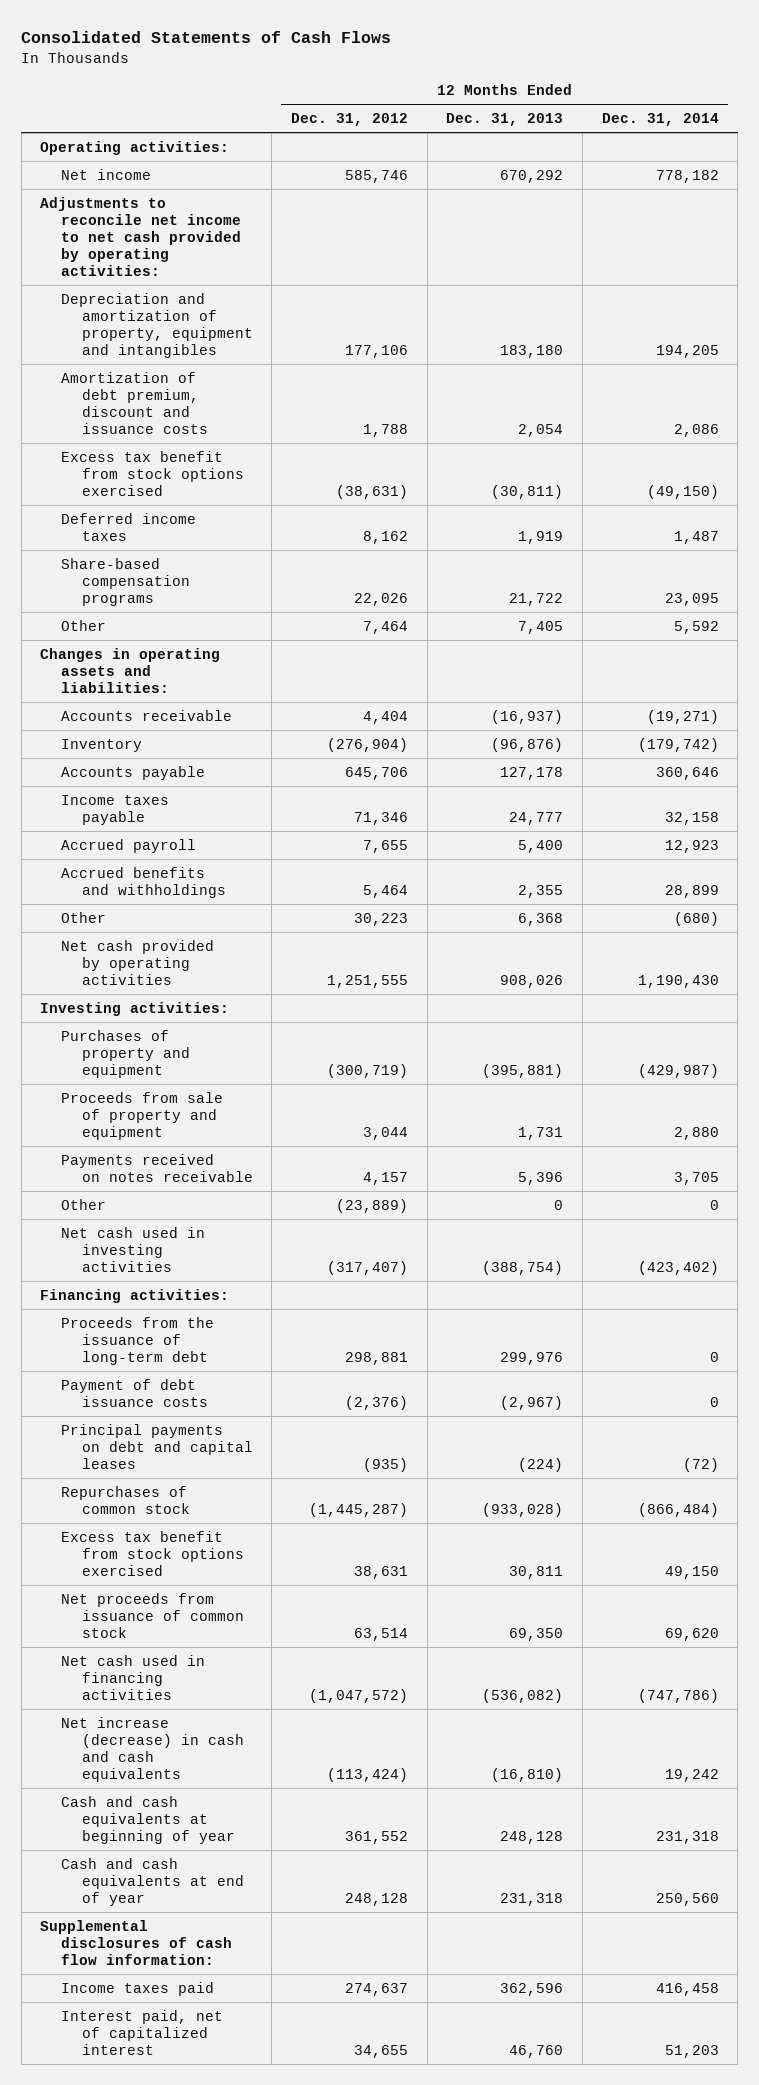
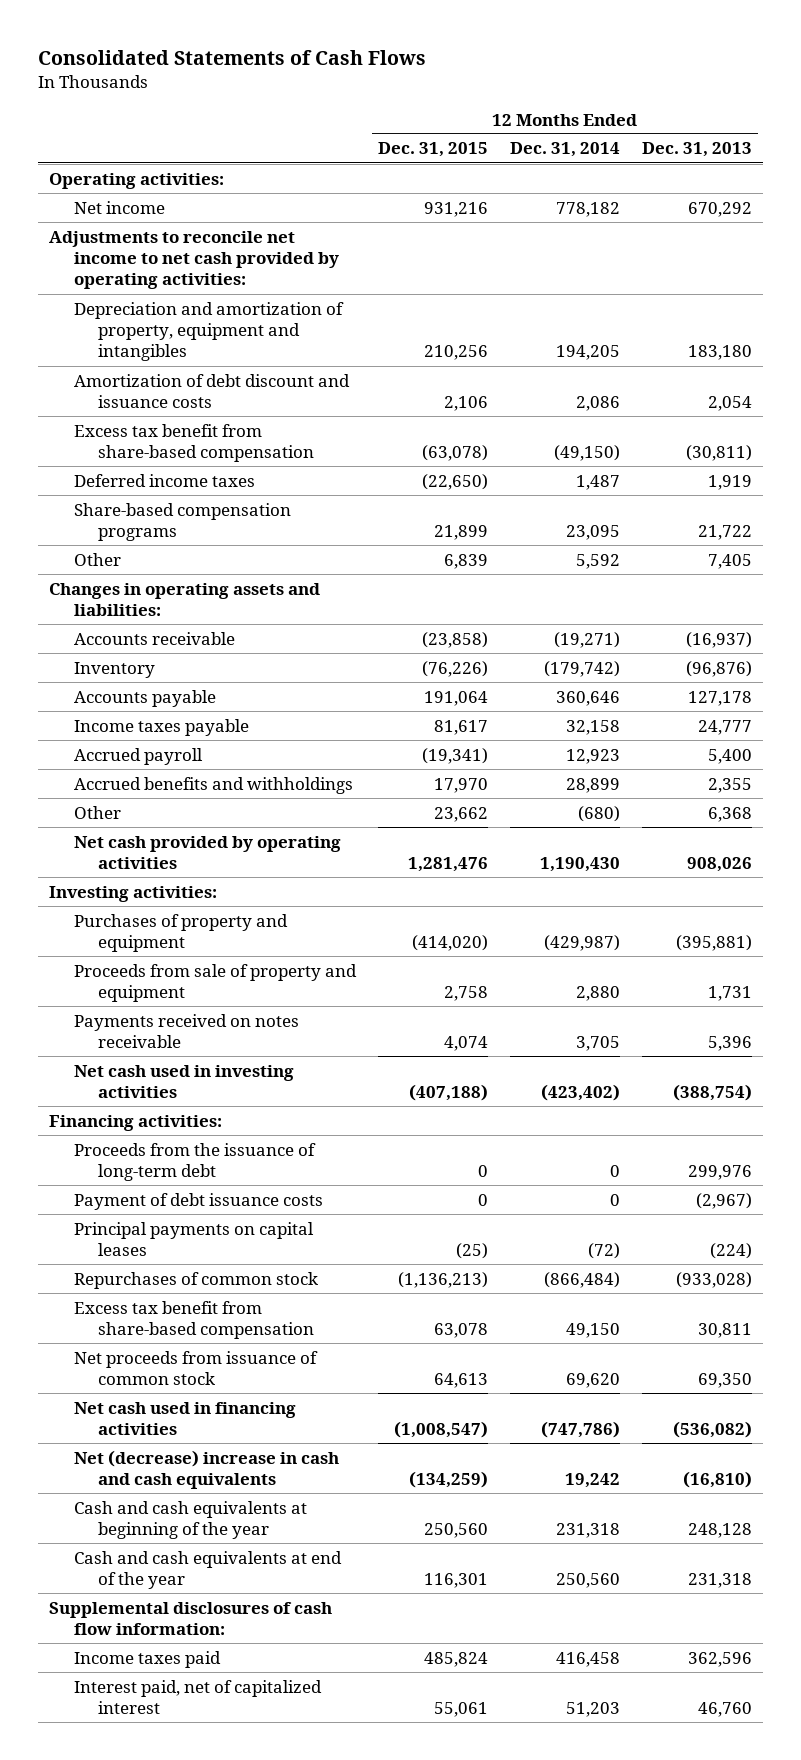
- | 12 Months Ended Dec. 31, 2012 | 12 Months Ended Dec. 31, 2013 | 12 Months Ended Dec. 31, 2014
+ | 12 Months Ended Dec. 31, 2015 | 12 Months Ended Dec. 31, 2014 | 12 Months Ended Dec. 31, 2013
- Amortization of debt premium, discount and issuance costs | 1,788 | 2,054 | 2,086
- Excess tax benefit from stock options exercised | (38,631) | (30,811) | (49,150)
+ Amortization of debt discount and issuance costs | 2,106 | 2,086 | 2,054
+ Excess tax benefit from share-based compensation | (63,078) | (49,150) | (30,811)
- Other | (23,889) | 0 | 0
- Principal payments on debt and capital leases | (935) | (224) | (72)
+ Principal payments on capital leases | (25) | (72) | (224)
- Excess tax benefit from stock options exercised | 38,631 | 30,811 | 49,150
+ Excess tax benefit from share-based compensation | 63,078 | 49,150 | 30,811
- Net increase (decrease) in cash and cash equivalents | (113,424) | (16,810) | 19,242
- Cash and cash equivalents at beginning of year | 361,552 | 248,128 | 231,318
- Cash and cash equivalents at end of year | 248,128 | 231,318 | 250,560
+ Net (decrease) increase in cash and cash equivalents | (134,259) | 19,242 | (16,810)
+ Cash and cash equivalents at beginning of the year | 250,560 | 231,318 | 248,128
+ Cash and cash equivalents at end of the year | 116,301 | 250,560 | 231,318

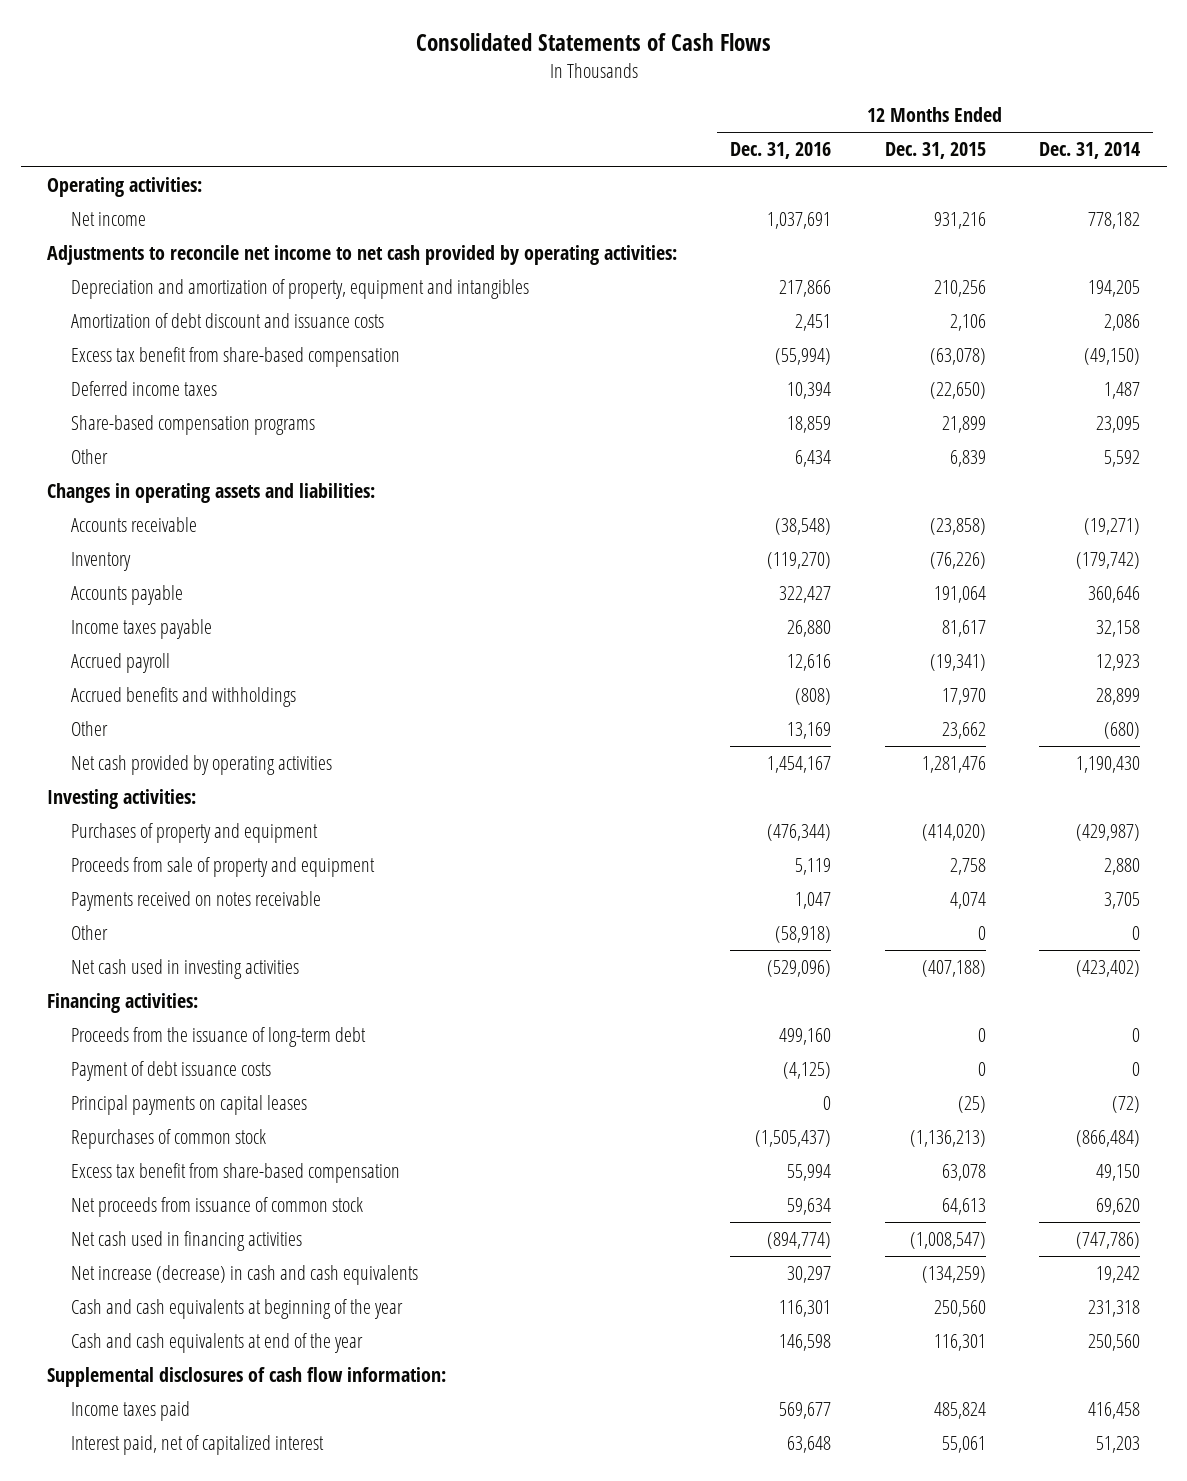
- | 12 Months Ended Dec. 31, 2015 | 12 Months Ended Dec. 31, 2014 | 12 Months Ended Dec. 31, 2013
+ | 12 Months Ended Dec. 31, 2016 | 12 Months Ended Dec. 31, 2015 | 12 Months Ended Dec. 31, 2014
+ Other | (58,918) | 0 | 0
- Net (decrease) increase in cash and cash equivalents | (134,259) | 19,242 | (16,810)
+ Net increase (decrease) in cash and cash equivalents | 30,297 | (134,259) | 19,242

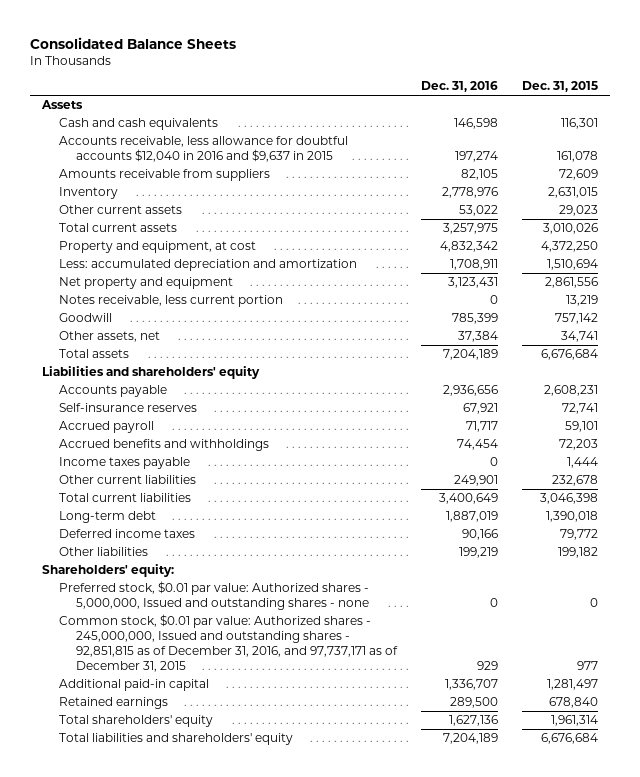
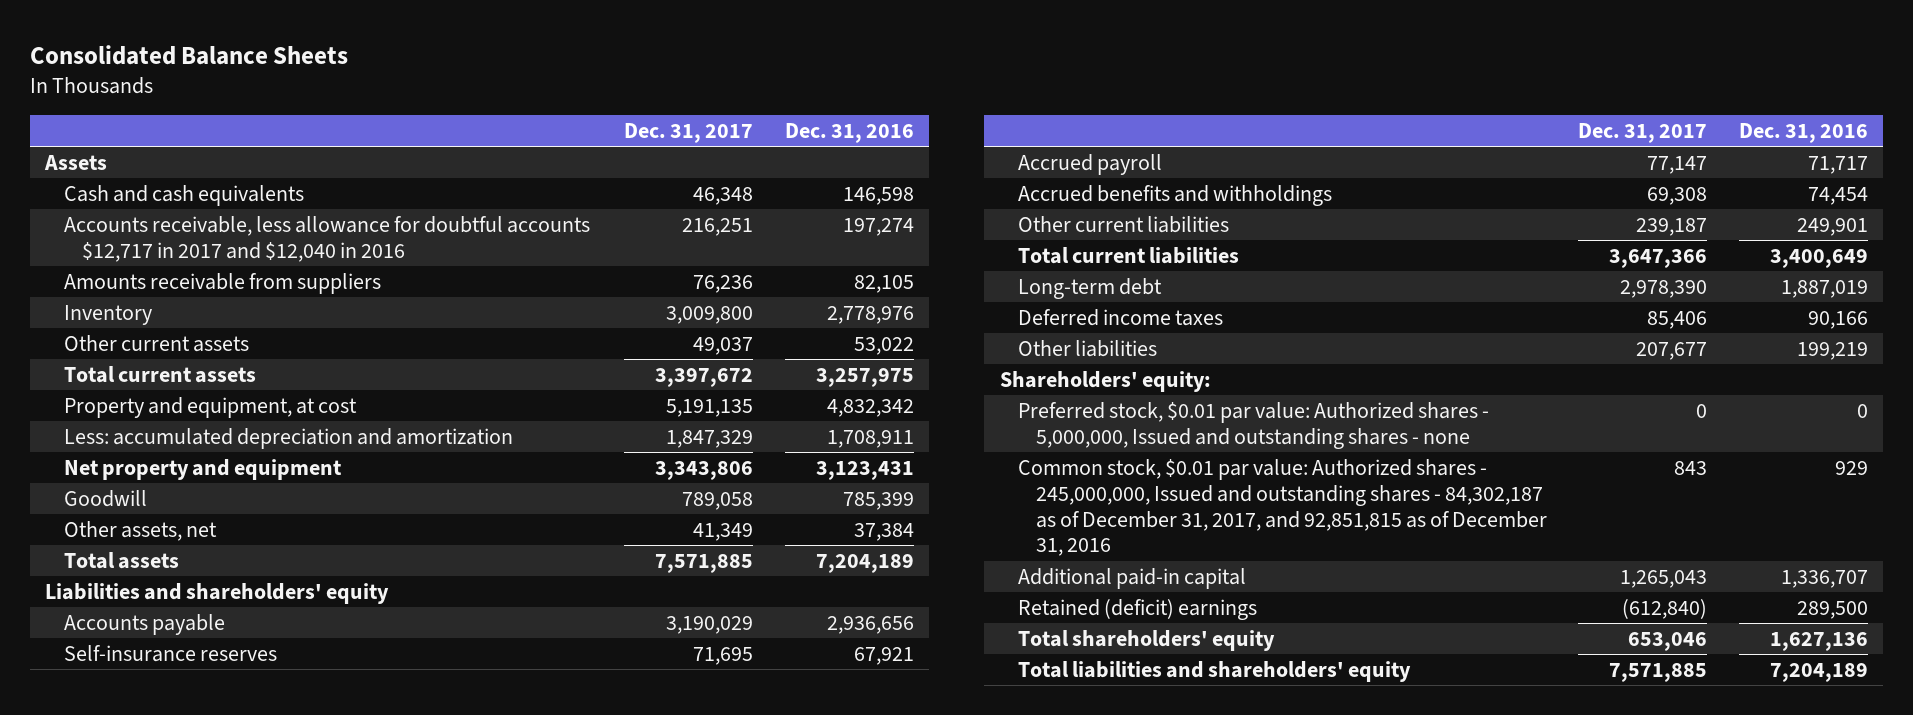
- | Dec. 31, 2016 | Dec. 31, 2015
+ | Dec. 31, 2017 | Dec. 31, 2016
- Accounts receivable, less allowance for doubtful accounts $12,040 in 2016 and $9,637 in 2015 | 197,274 | 161,078
+ Accounts receivable, less allowance for doubtful accounts $12,717 in 2017 and $12,040 in 2016 | 216,251 | 197,274
- Notes receivable, less current portion | 0 | 13,219
- Income taxes payable | 0 | 1,444
- Common stock, $0.01 par value: Authorized shares - 245,000,000, Issued and outstanding shares - 92,851,815 as of December 31, 2016, and 97,737,171 as of December 31, 2015 | 929 | 977
+ Common stock, $0.01 par value: Authorized shares - 245,000,000, Issued and outstanding shares - 84,302,187 as of December 31, 2017, and 92,851,815 as of December 31, 2016 | 843 | 929
- Retained earnings | 289,500 | 678,840
+ Retained (deficit) earnings | (612,840) | 289,500

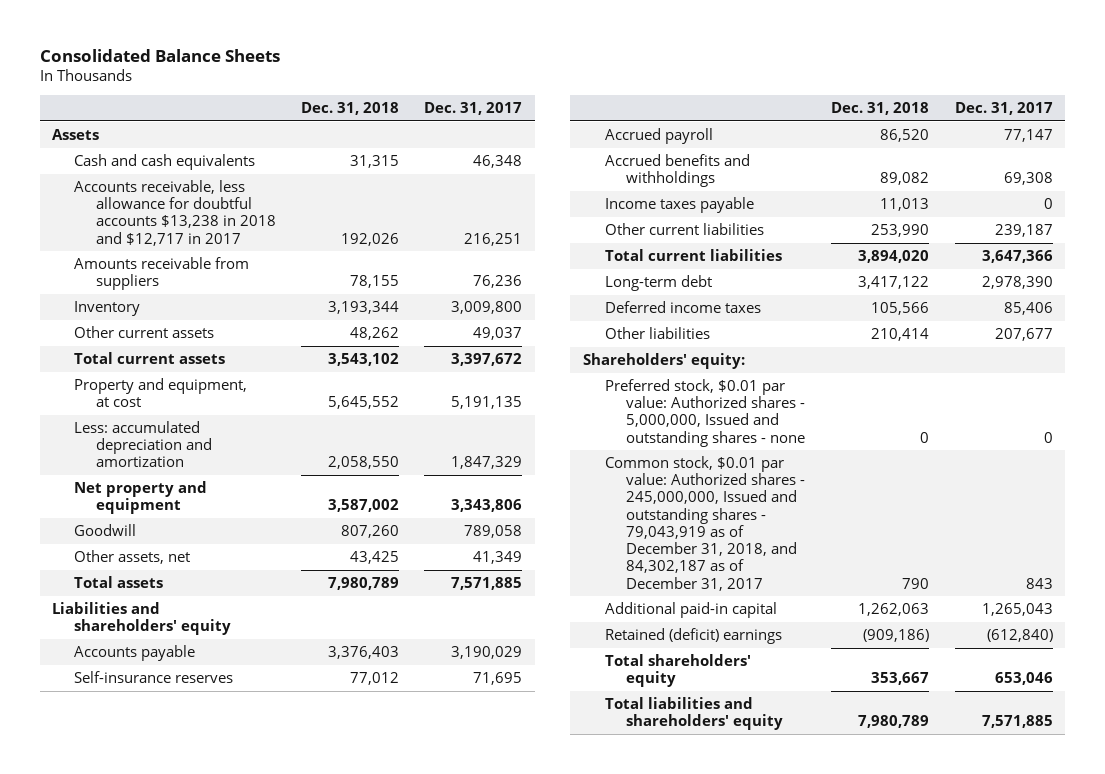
- | Dec. 31, 2017 | Dec. 31, 2016
+ | Dec. 31, 2018 | Dec. 31, 2017
- Accounts receivable, less allowance for doubtful accounts $12,717 in 2017 and $12,040 in 2016 | 216,251 | 197,274
+ Accounts receivable, less allowance for doubtful accounts $13,238 in 2018 and $12,717 in 2017 | 192,026 | 216,251
+ Income taxes payable | 11,013 | 0
- Common stock, $0.01 par value: Authorized shares - 245,000,000, Issued and outstanding shares - 84,302,187 as of December 31, 2017, and 92,851,815 as of December 31, 2016 | 843 | 929
+ Common stock, $0.01 par value: Authorized shares - 245,000,000, Issued and outstanding shares - 79,043,919 as of December 31, 2018, and 84,302,187 as of December 31, 2017 | 790 | 843

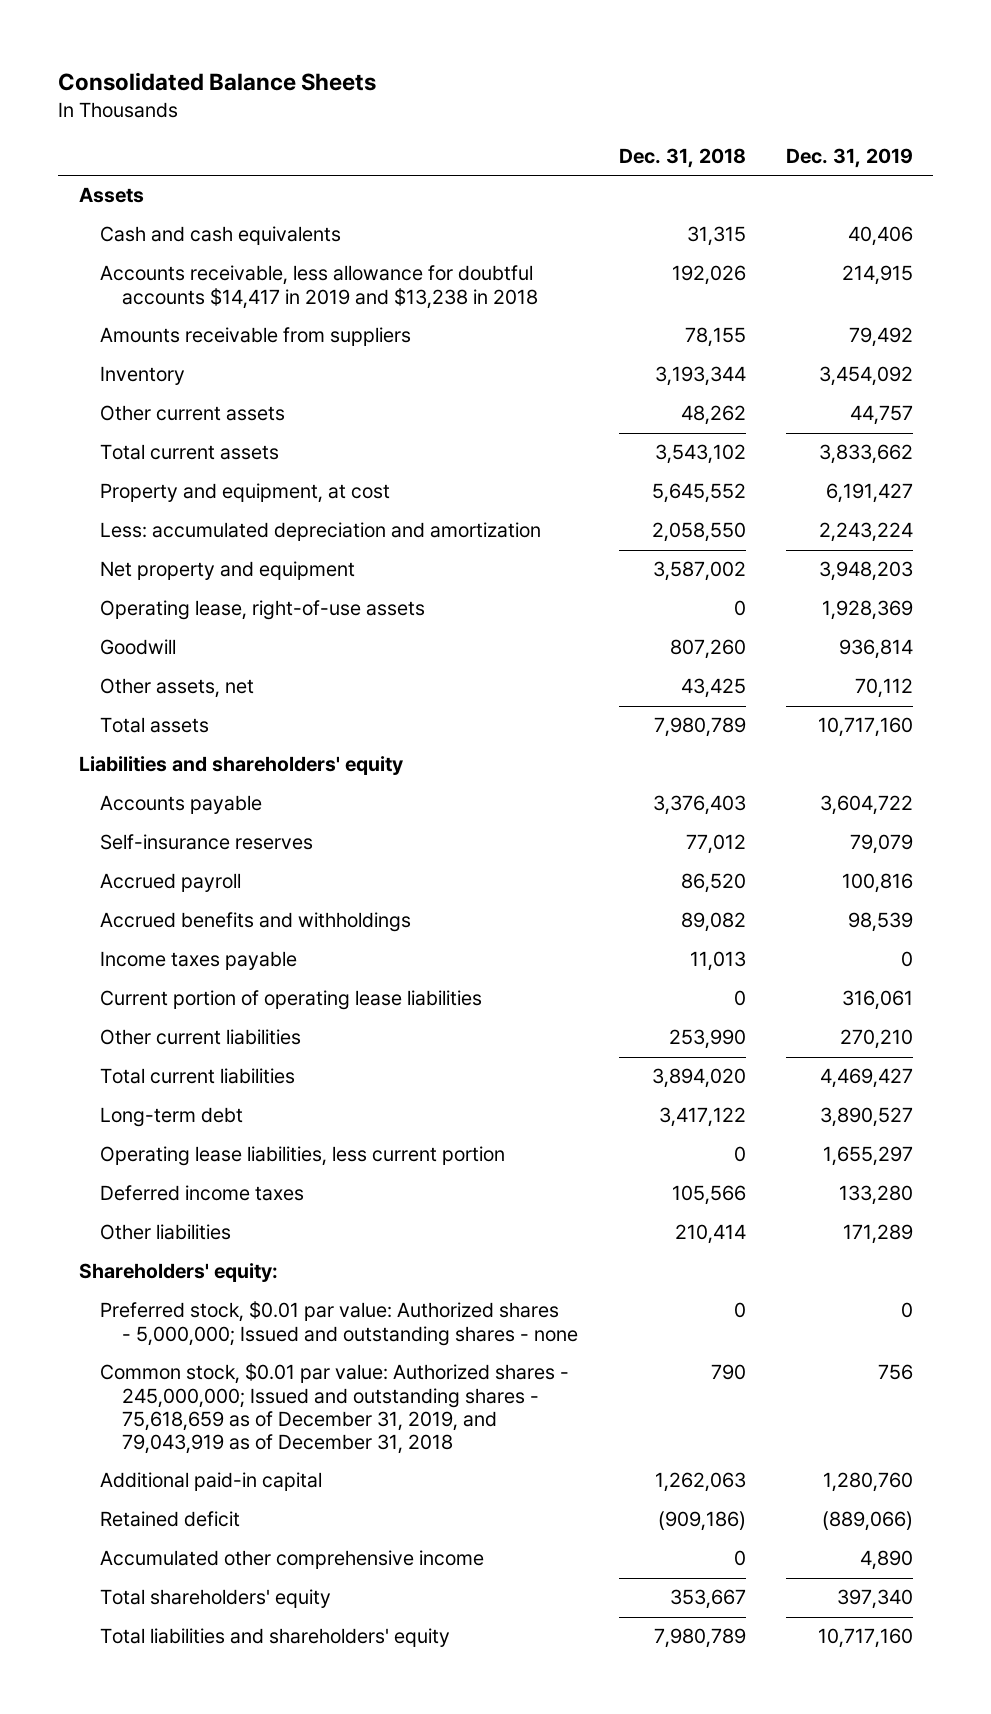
- | Dec. 31, 2018 | Dec. 31, 2017
+ | Dec. 31, 2018 | Dec. 31, 2019
- Accounts receivable, less allowance for doubtful accounts $13,238 in 2018 and $12,717 in 2017 | 192,026 | 216,251
+ Accounts receivable, less allowance for doubtful accounts $14,417 in 2019 and $13,238 in 2018 | 192,026 | 214,915
+ Operating lease, right-of-use assets | 0 | 1,928,369
+ Current portion of operating lease liabilities | 0 | 316,061
+ Operating lease liabilities, less current portion | 0 | 1,655,297
- Preferred stock, $0.01 par value: Authorized shares - 5,000,000, Issued and outstanding shares - none | 0 | 0
- Common stock, $0.01 par value: Authorized shares - 245,000,000, Issued and outstanding shares - 79,043,919 as of December 31, 2018, and 84,302,187 as of December 31, 2017 | 790 | 843
+ Preferred stock, $0.01 par value: Authorized shares - 5,000,000; Issued and outstanding shares - none | 0 | 0
+ Common stock, $0.01 par value: Authorized shares - 245,000,000; Issued and outstanding shares - 75,618,659 as of December 31, 2019, and 79,043,919 as of December 31, 2018 | 790 | 756
- Retained (deficit) earnings | (909,186) | (612,840)
+ Retained deficit | (909,186) | (889,066)
+ Accumulated other comprehensive income | 0 | 4,890

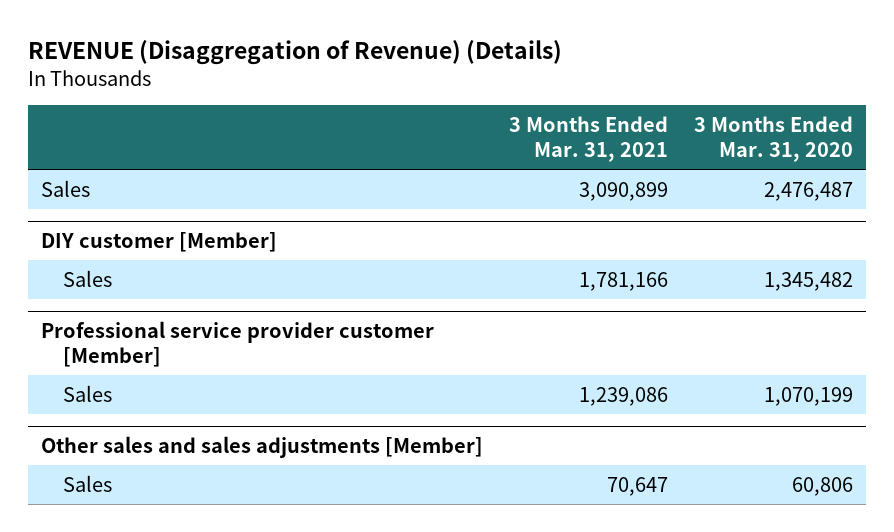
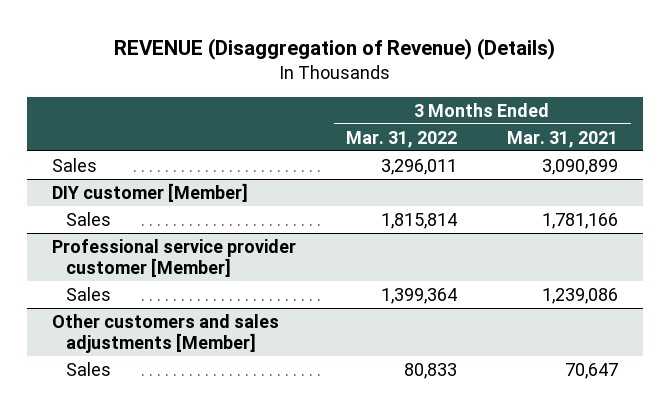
- | 3 Months Ended Mar. 31, 2021 | 3 Months Ended Mar. 31, 2020
+ | 3 Months Ended Mar. 31, 2022 | 3 Months Ended Mar. 31, 2021
- Other sales and sales adjustments [Member]
+ Other customers and sales adjustments [Member]

